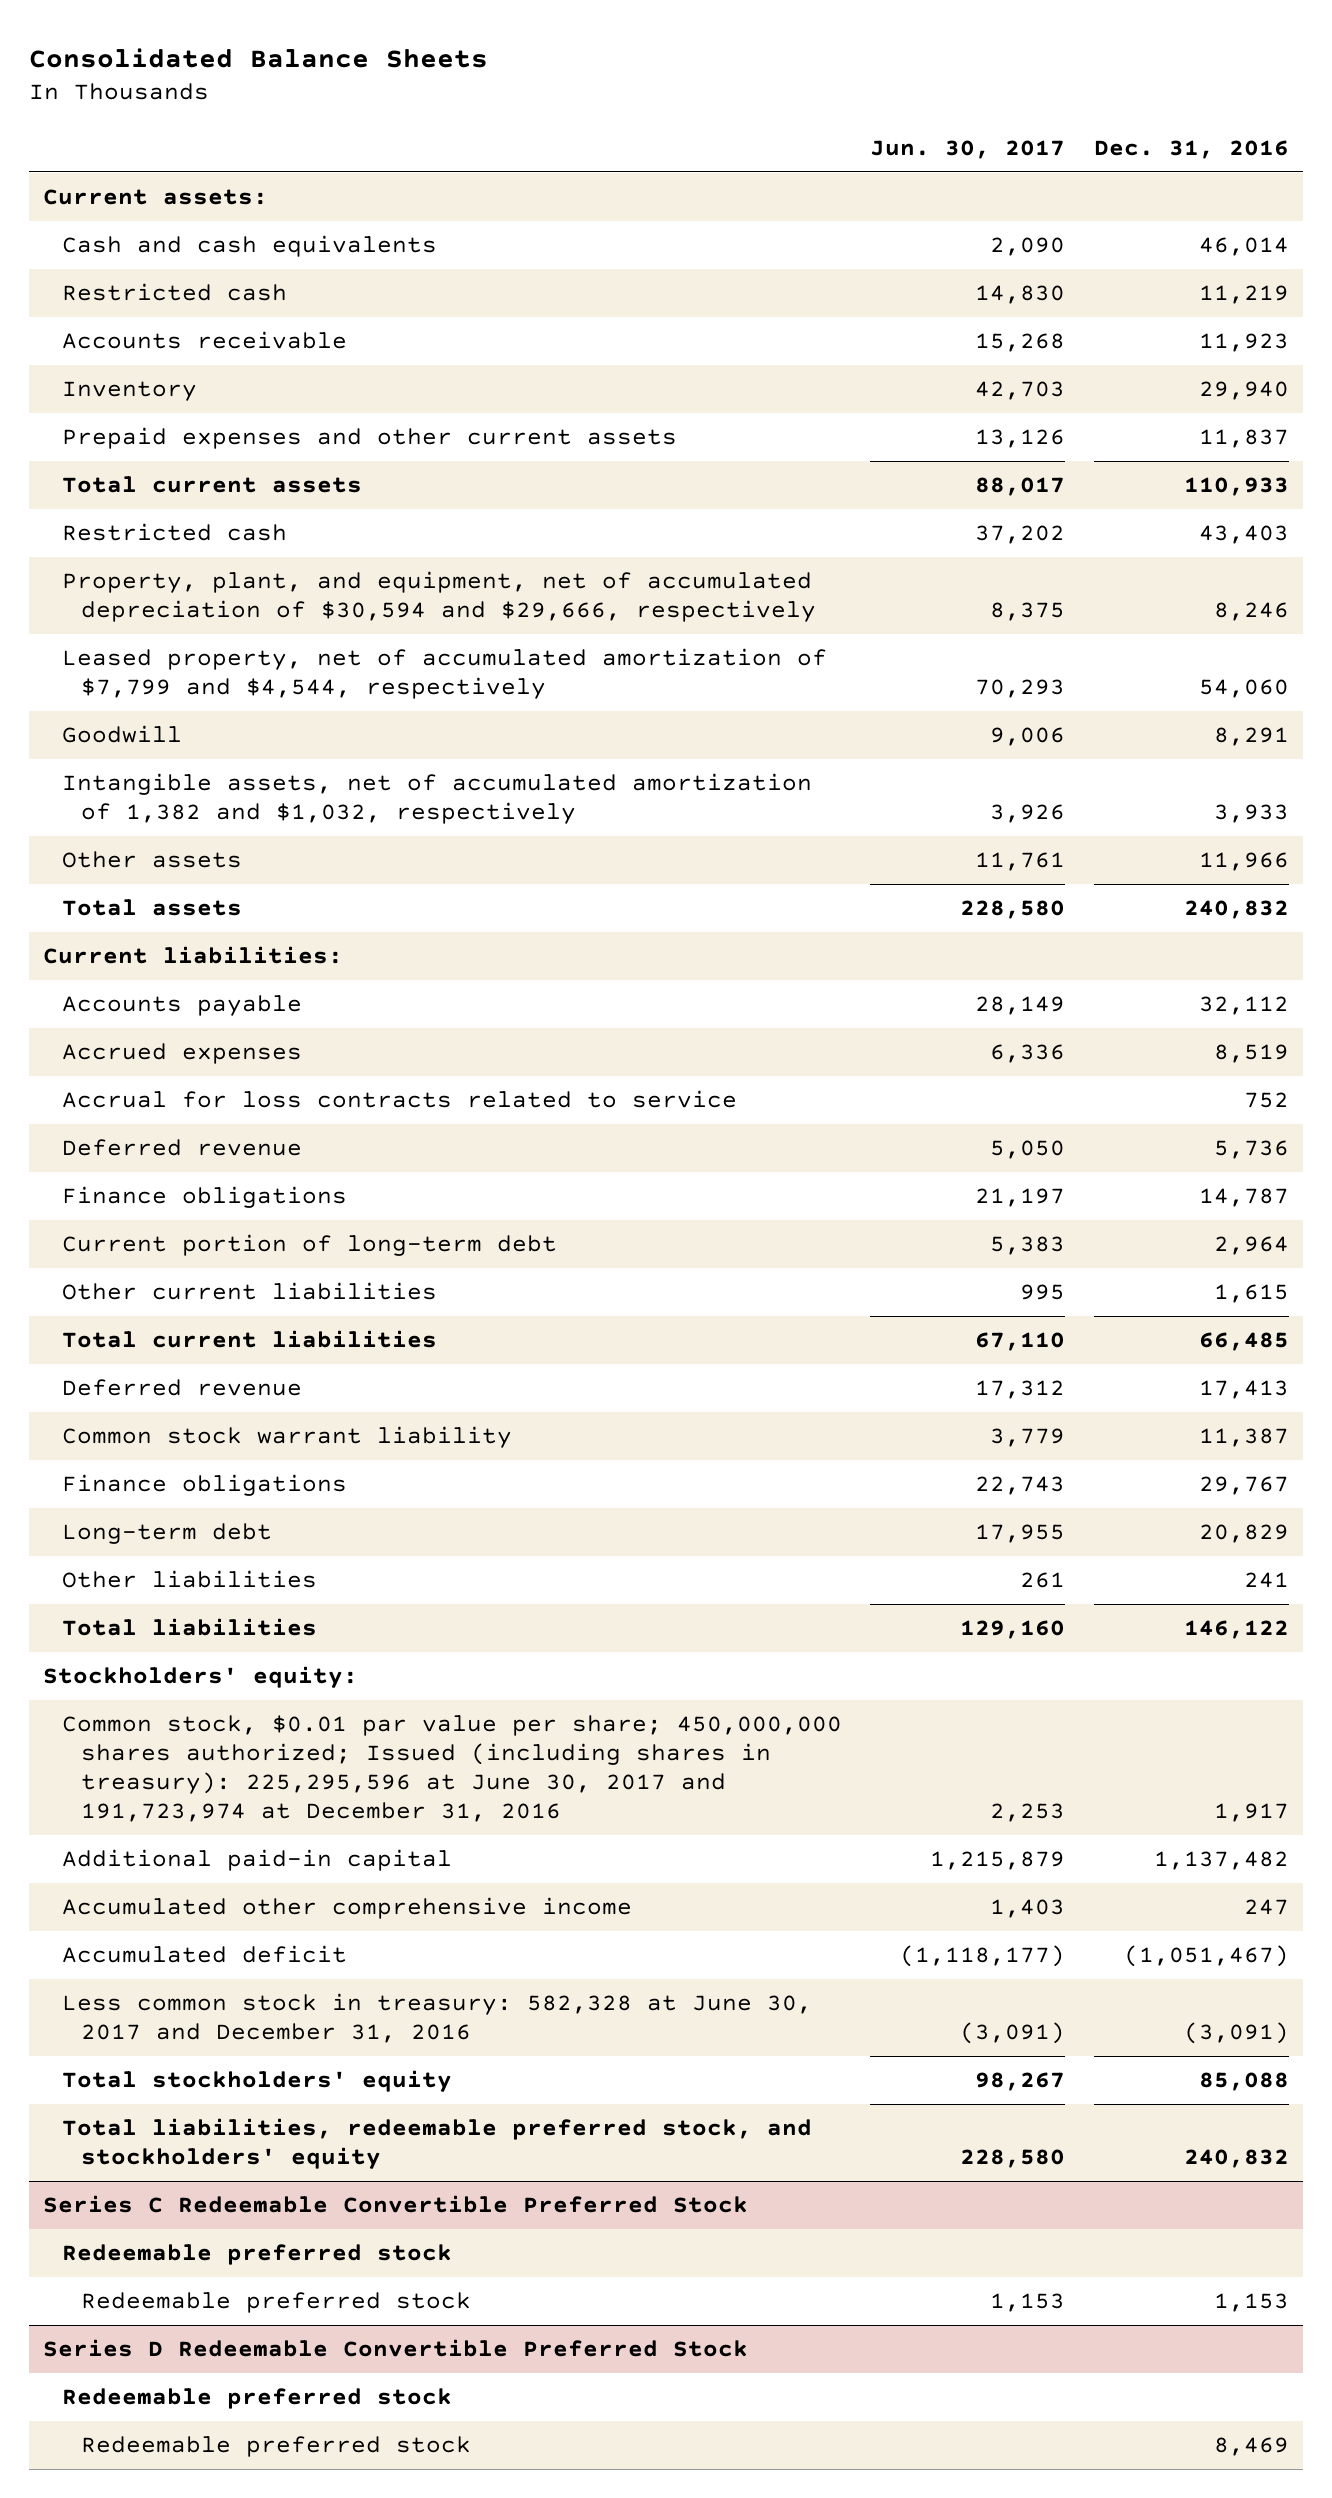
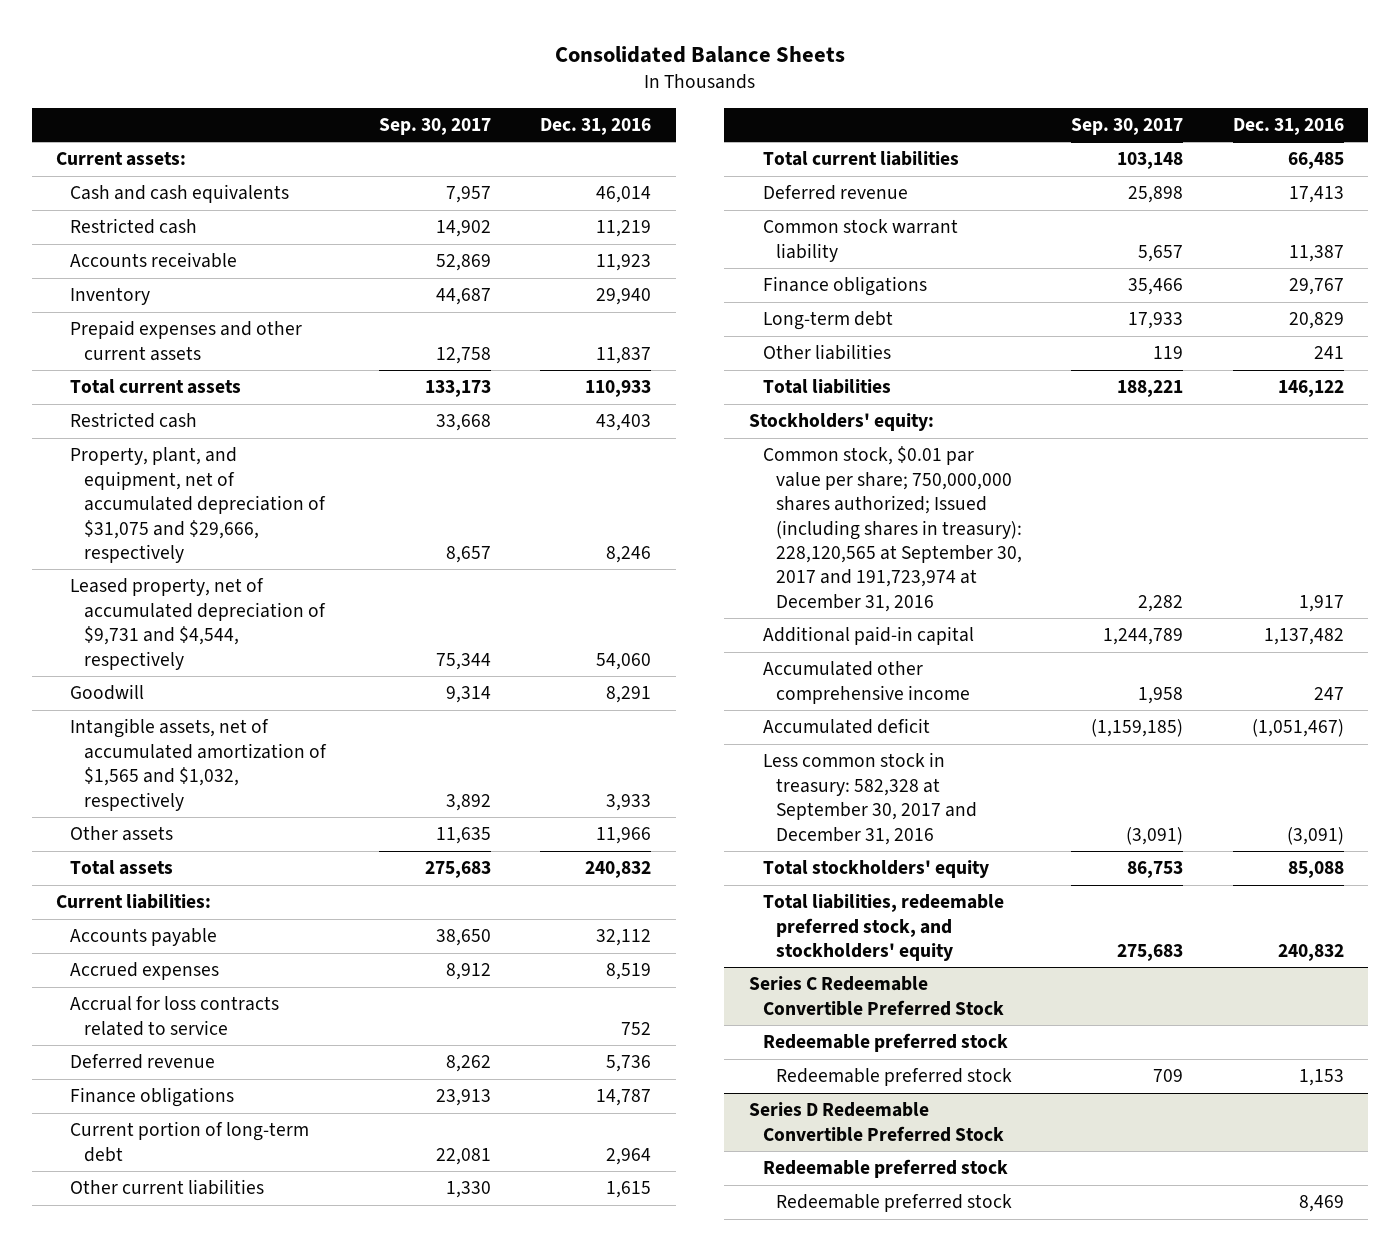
- | Jun. 30, 2017 | Dec. 31, 2016
+ | Sep. 30, 2017 | Dec. 31, 2016
- Property, plant, and equipment, net of accumulated depreciation of $30,594 and $29,666, respectively | 8,375 | 8,246
- Leased property, net of accumulated amortization of $7,799 and $4,544, respectively | 70,293 | 54,060
+ Property, plant, and equipment, net of accumulated depreciation of $31,075 and $29,666, respectively | 8,657 | 8,246
+ Leased property, net of accumulated depreciation of $9,731 and $4,544, respectively | 75,344 | 54,060
- Intangible assets, net of accumulated amortization of 1,382 and $1,032, respectively | 3,926 | 3,933
+ Intangible assets, net of accumulated amortization of $1,565 and $1,032, respectively | 3,892 | 3,933
- Common stock, $0.01 par value per share; 450,000,000 shares authorized; Issued (including shares in treasury): 225,295,596 at June 30, 2017 and 191,723,974 at December 31, 2016 | 2,253 | 1,917
+ Common stock, $0.01 par value per share; 750,000,000 shares authorized; Issued (including shares in treasury): 228,120,565 at September 30, 2017 and 191,723,974 at December 31, 2016 | 2,282 | 1,917
- Less common stock in treasury: 582,328 at June 30, 2017 and December 31, 2016 | (3,091) | (3,091)
+ Less common stock in treasury: 582,328 at September 30, 2017 and December 31, 2016 | (3,091) | (3,091)

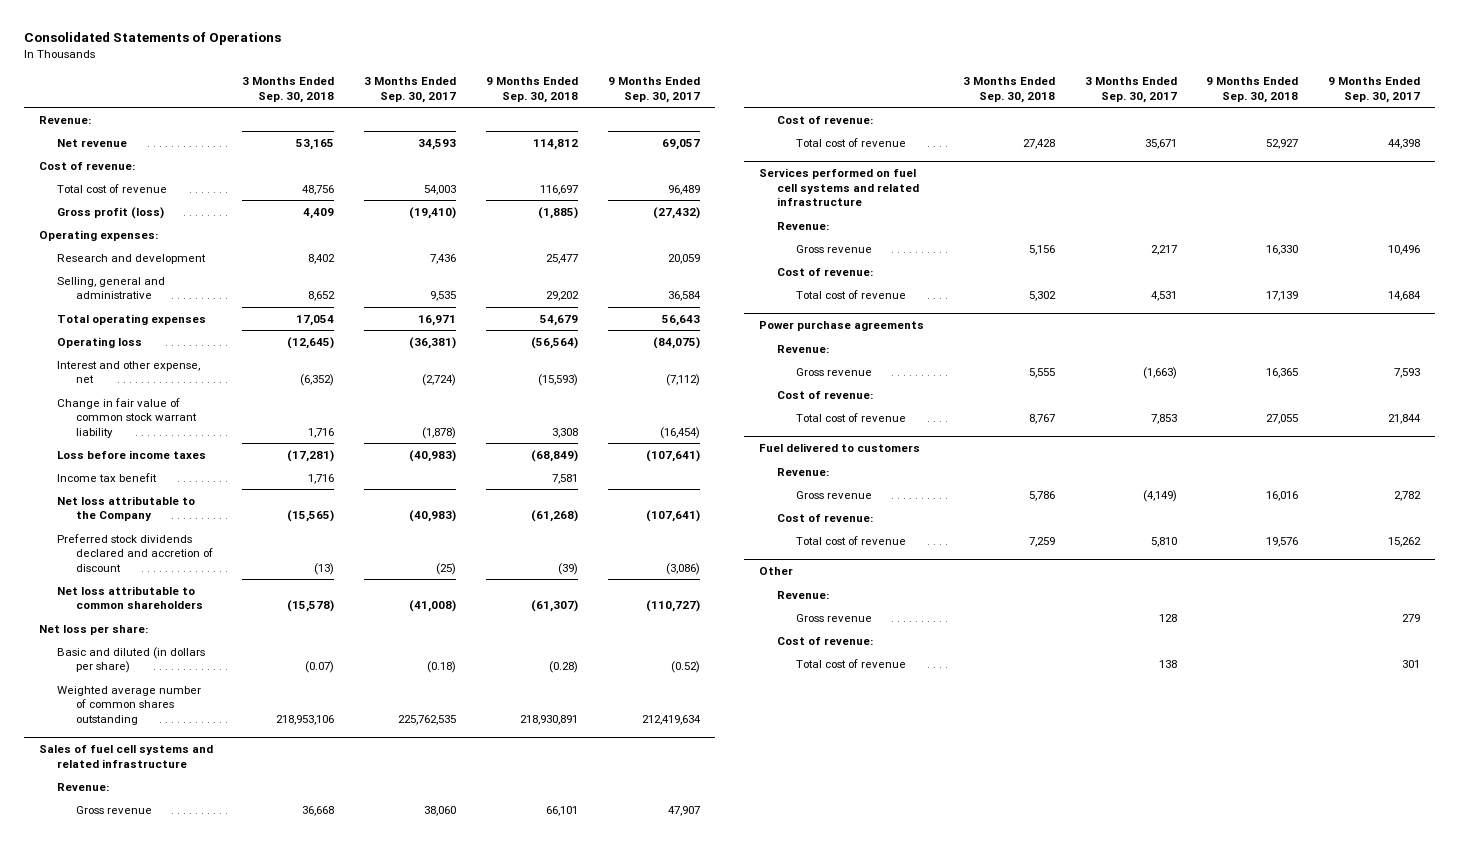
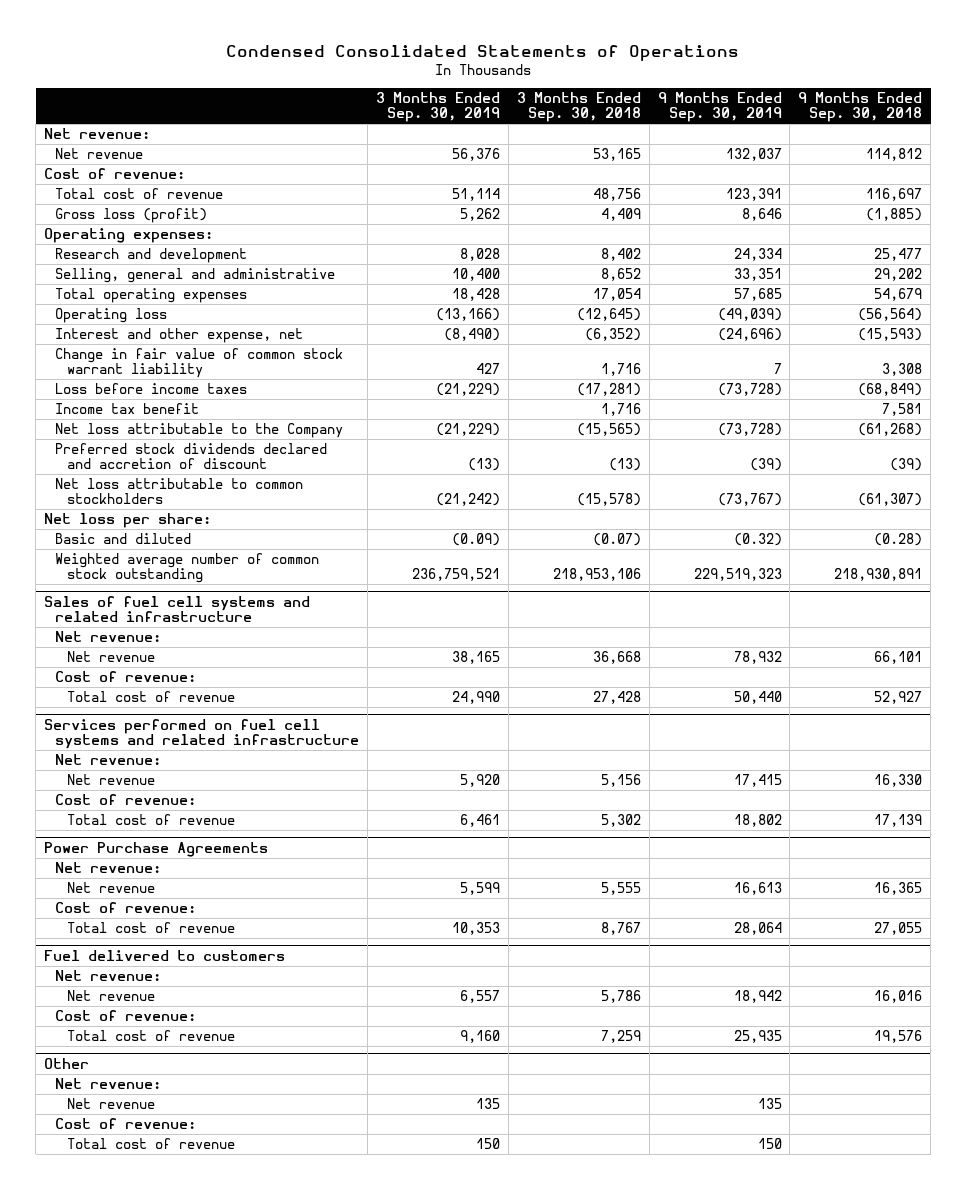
- Consolidated Statements of Operations
+ Condensed Consolidated Statements of Operations
- | 3 Months Ended Sep. 30, 2018 | 3 Months Ended Sep. 30, 2017 | 9 Months Ended Sep. 30, 2018 | 9 Months Ended Sep. 30, 2017
+ | 3 Months Ended Sep. 30, 2019 | 3 Months Ended Sep. 30, 2018 | 9 Months Ended Sep. 30, 2019 | 9 Months Ended Sep. 30, 2018
- Revenue:
+ Net revenue:
- Gross profit (loss) | 4,409 | (19,410) | (1,885) | (27,432)
+ Gross loss (profit) | 5,262 | 4,409 | 8,646 | (1,885)
- Net loss attributable to common shareholders | (15,578) | (41,008) | (61,307) | (110,727)
+ Net loss attributable to common stockholders | (21,242) | (15,578) | (73,767) | (61,307)
- Basic and diluted (in dollars per share) | (0.07) | (0.18) | (0.28) | (0.52)
- Weighted average number of common shares outstanding | 218,953,106 | 225,762,535 | 218,930,891 | 212,419,634
+ Basic and diluted | (0.09) | (0.07) | (0.32) | (0.28)
+ Weighted average number of common stock outstanding | 236,759,521 | 218,953,106 | 229,519,323 | 218,930,891
@ Sales of fuel cell systems and related infrastructure
- Revenue:
- Gross revenue | 36,668 | 38,060 | 66,101 | 47,907
+ Net revenue:
+ Net revenue | 38,165 | 36,668 | 78,932 | 66,101
@ Services performed on fuel cell systems and related infrastructure
- Revenue:
- Gross revenue | 5,156 | 2,217 | 16,330 | 10,496
+ Net revenue:
+ Net revenue | 5,920 | 5,156 | 17,415 | 16,330
- Power purchase agreements
- Revenue:
- Gross revenue | 5,555 | (1,663) | 16,365 | 7,593
+ Power Purchase Agreements
+ Net revenue:
+ Net revenue | 5,599 | 5,555 | 16,613 | 16,365
@ Fuel delivered to customers
- Revenue:
- Gross revenue | 5,786 | (4,149) | 16,016 | 2,782
+ Net revenue:
+ Net revenue | 6,557 | 5,786 | 18,942 | 16,016
@ Other
- Revenue:
- Gross revenue | | 128 | | 279
+ Net revenue:
+ Net revenue | 135 | | 135 |

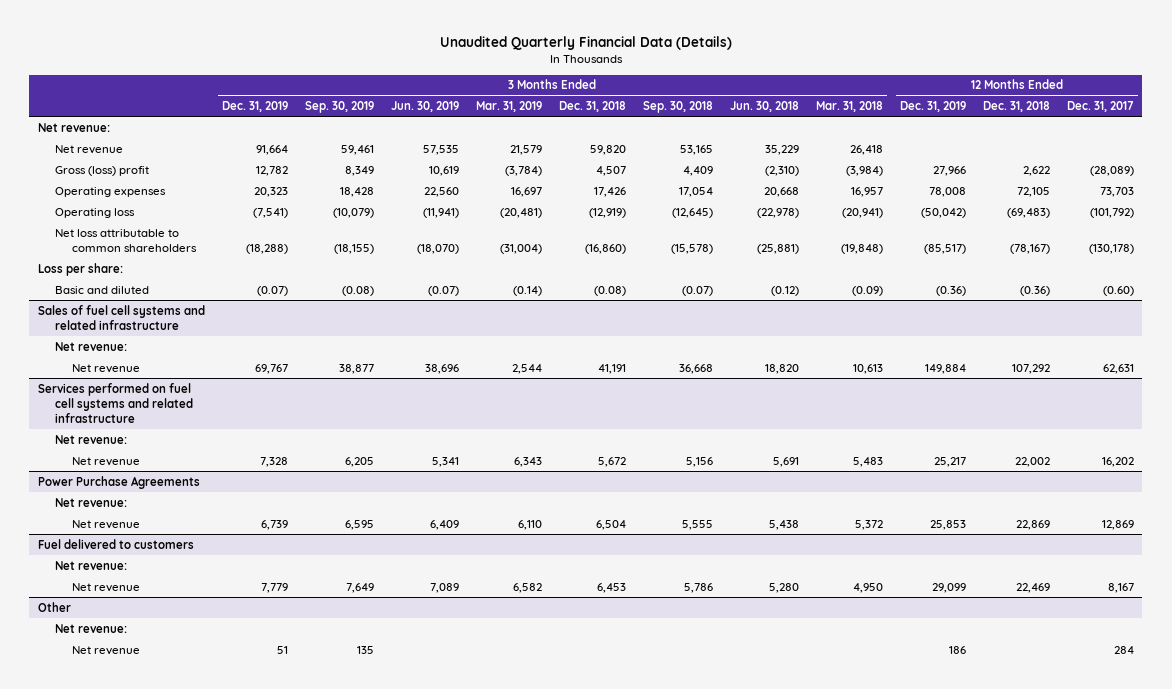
- Condensed Consolidated Statements of Operations
+ Unaudited Quarterly Financial Data (Details)
- | 3 Months Ended Sep. 30, 2019 | 3 Months Ended Sep. 30, 2018 | 9 Months Ended Sep. 30, 2019 | 9 Months Ended Sep. 30, 2018
+ | 3 Months Ended Dec. 31, 2019 | 3 Months Ended Sep. 30, 2019 | 3 Months Ended Jun. 30, 2019 | 3 Months Ended Mar. 31, 2019 | 3 Months Ended Dec. 31, 2018 | 3 Months Ended Sep. 30, 2018 | 3 Months Ended Jun. 30, 2018 | 3 Months Ended Mar. 31, 2018 | 12 Months Ended Dec. 31, 2019 | 12 Months Ended Dec. 31, 2018 | 12 Months Ended Dec. 31, 2017
- Net revenue | 56,376 | 53,165 | 132,037 | 114,812
- Cost of revenue:
- Total cost of revenue | 51,114 | 48,756 | 123,391 | 116,697
- Gross loss (profit) | 5,262 | 4,409 | 8,646 | (1,885)
- Operating expenses:
- Research and development | 8,028 | 8,402 | 24,334 | 25,477
- Selling, general and administrative | 10,400 | 8,652 | 33,351 | 29,202
- Total operating expenses | 18,428 | 17,054 | 57,685 | 54,679
- Operating loss | (13,166) | (12,645) | (49,039) | (56,564)
- Interest and other expense, net | (8,490) | (6,352) | (24,696) | (15,593)
- Change in fair value of common stock warrant liability | 427 | 1,716 | 7 | 3,308
- Loss before income taxes | (21,229) | (17,281) | (73,728) | (68,849)
- Income tax benefit | | 1,716 | | 7,581
- Net loss attributable to the Company | (21,229) | (15,565) | (73,728) | (61,268)
- Preferred stock dividends declared and accretion of discount | (13) | (13) | (39) | (39)
- Net loss attributable to common stockholders | (21,242) | (15,578) | (73,767) | (61,307)
- Net loss per share:
- Basic and diluted | (0.09) | (0.07) | (0.32) | (0.28)
- Weighted average number of common stock outstanding | 236,759,521 | 218,953,106 | 229,519,323 | 218,930,891
+ Net revenue | 91,664 | 59,461 | 57,535 | 21,579 | 59,820 | 53,165 | 35,229 | 26,418 | | |
+ Gross (loss) profit | 12,782 | 8,349 | 10,619 | (3,784) | 4,507 | 4,409 | (2,310) | (3,984) | 27,966 | 2,622 | (28,089)
+ Operating expenses | 20,323 | 18,428 | 22,560 | 16,697 | 17,426 | 17,054 | 20,668 | 16,957 | 78,008 | 72,105 | 73,703
+ Operating loss | (7,541) | (10,079) | (11,941) | (20,481) | (12,919) | (12,645) | (22,978) | (20,941) | (50,042) | (69,483) | (101,792)
+ Net loss attributable to common shareholders | (18,288) | (18,155) | (18,070) | (31,004) | (16,860) | (15,578) | (25,881) | (19,848) | (85,517) | (78,167) | (130,178)
+ Loss per share:
+ Basic and diluted | (0.07) | (0.08) | (0.07) | (0.14) | (0.08) | (0.07) | (0.12) | (0.09) | (0.36) | (0.36) | (0.60)
@ Sales of fuel cell systems and related infrastructure
- Net revenue | 38,165 | 36,668 | 78,932 | 66,101
- Cost of revenue:
- Total cost of revenue | 24,990 | 27,428 | 50,440 | 52,927
+ Net revenue | 69,767 | 38,877 | 38,696 | 2,544 | 41,191 | 36,668 | 18,820 | 10,613 | 149,884 | 107,292 | 62,631
@ Services performed on fuel cell systems and related infrastructure
- Net revenue | 5,920 | 5,156 | 17,415 | 16,330
- Cost of revenue:
- Total cost of revenue | 6,461 | 5,302 | 18,802 | 17,139
+ Net revenue | 7,328 | 6,205 | 5,341 | 6,343 | 5,672 | 5,156 | 5,691 | 5,483 | 25,217 | 22,002 | 16,202
@ Power Purchase Agreements
- Net revenue | 5,599 | 5,555 | 16,613 | 16,365
- Cost of revenue:
- Total cost of revenue | 10,353 | 8,767 | 28,064 | 27,055
+ Net revenue | 6,739 | 6,595 | 6,409 | 6,110 | 6,504 | 5,555 | 5,438 | 5,372 | 25,853 | 22,869 | 12,869
@ Fuel delivered to customers
- Net revenue | 6,557 | 5,786 | 18,942 | 16,016
- Cost of revenue:
- Total cost of revenue | 9,160 | 7,259 | 25,935 | 19,576
+ Net revenue | 7,779 | 7,649 | 7,089 | 6,582 | 6,453 | 5,786 | 5,280 | 4,950 | 29,099 | 22,469 | 8,167
@ Other
- Cost of revenue:
- Total cost of revenue | 150 | | 150 |

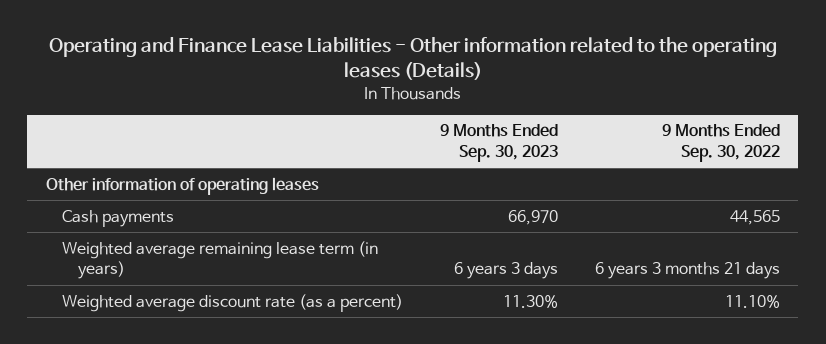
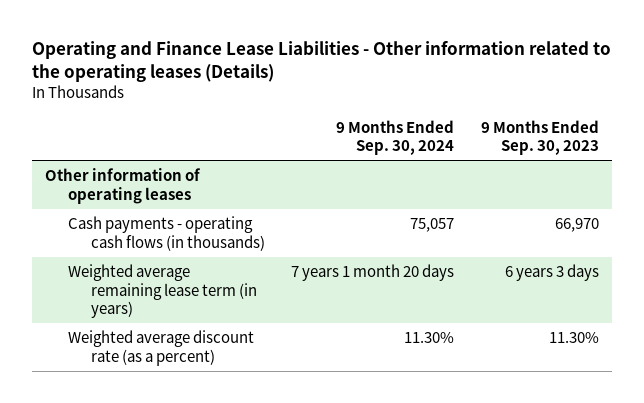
- | 9 Months Ended Sep. 30, 2023 | 9 Months Ended Sep. 30, 2022
+ | 9 Months Ended Sep. 30, 2024 | 9 Months Ended Sep. 30, 2023
- Cash payments | 66,970 | 44,565
+ Cash payments - operating cash flows (in thousands) | 75,057 | 66,970

